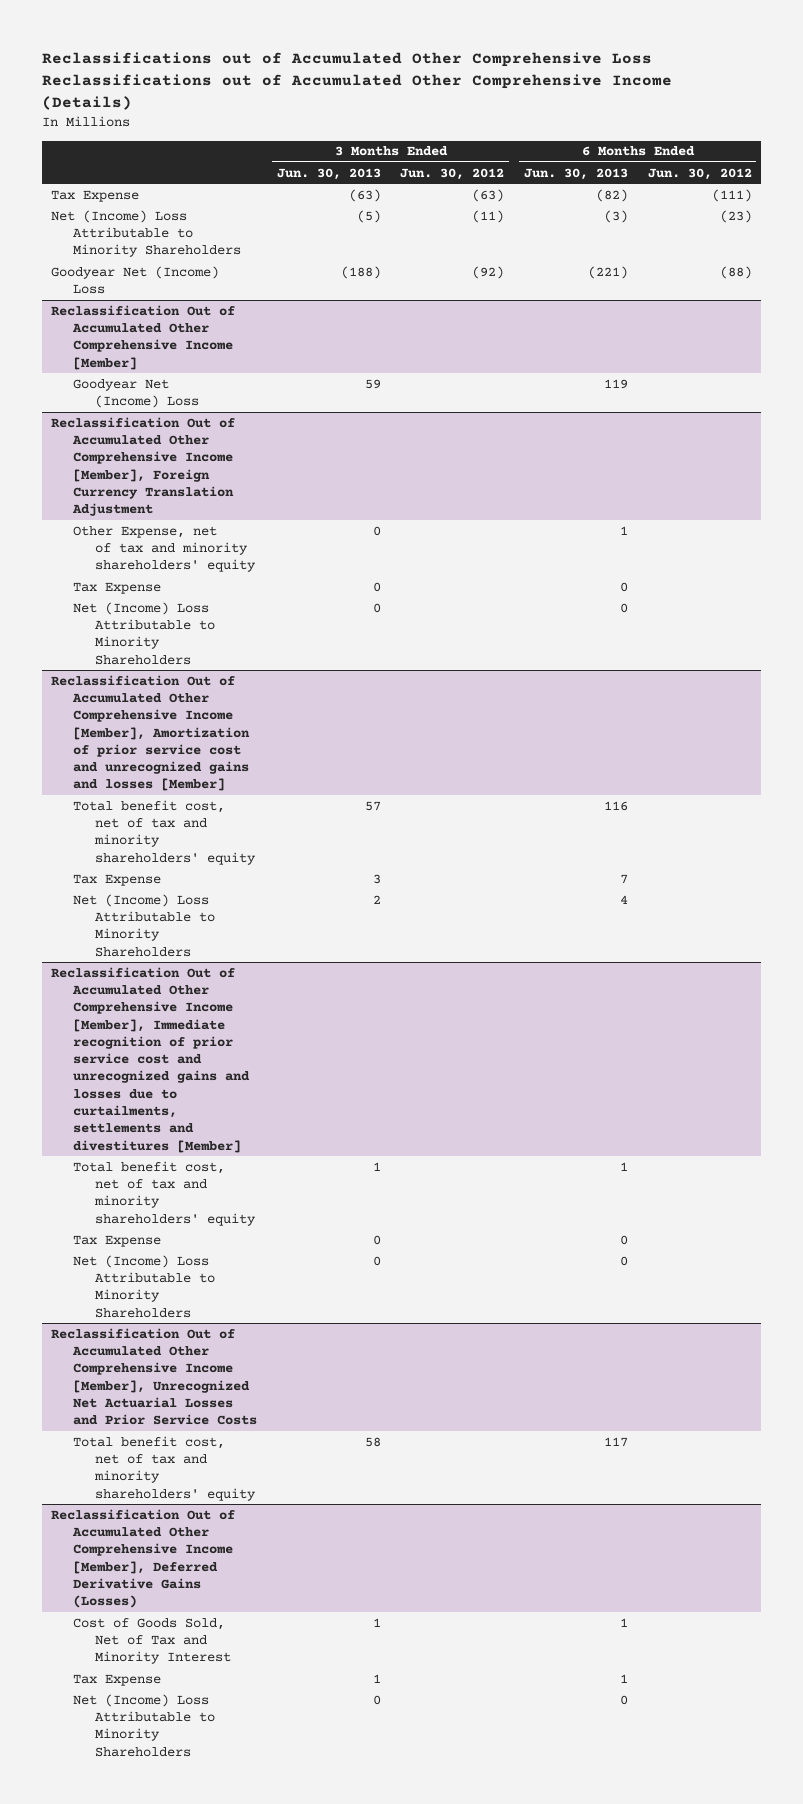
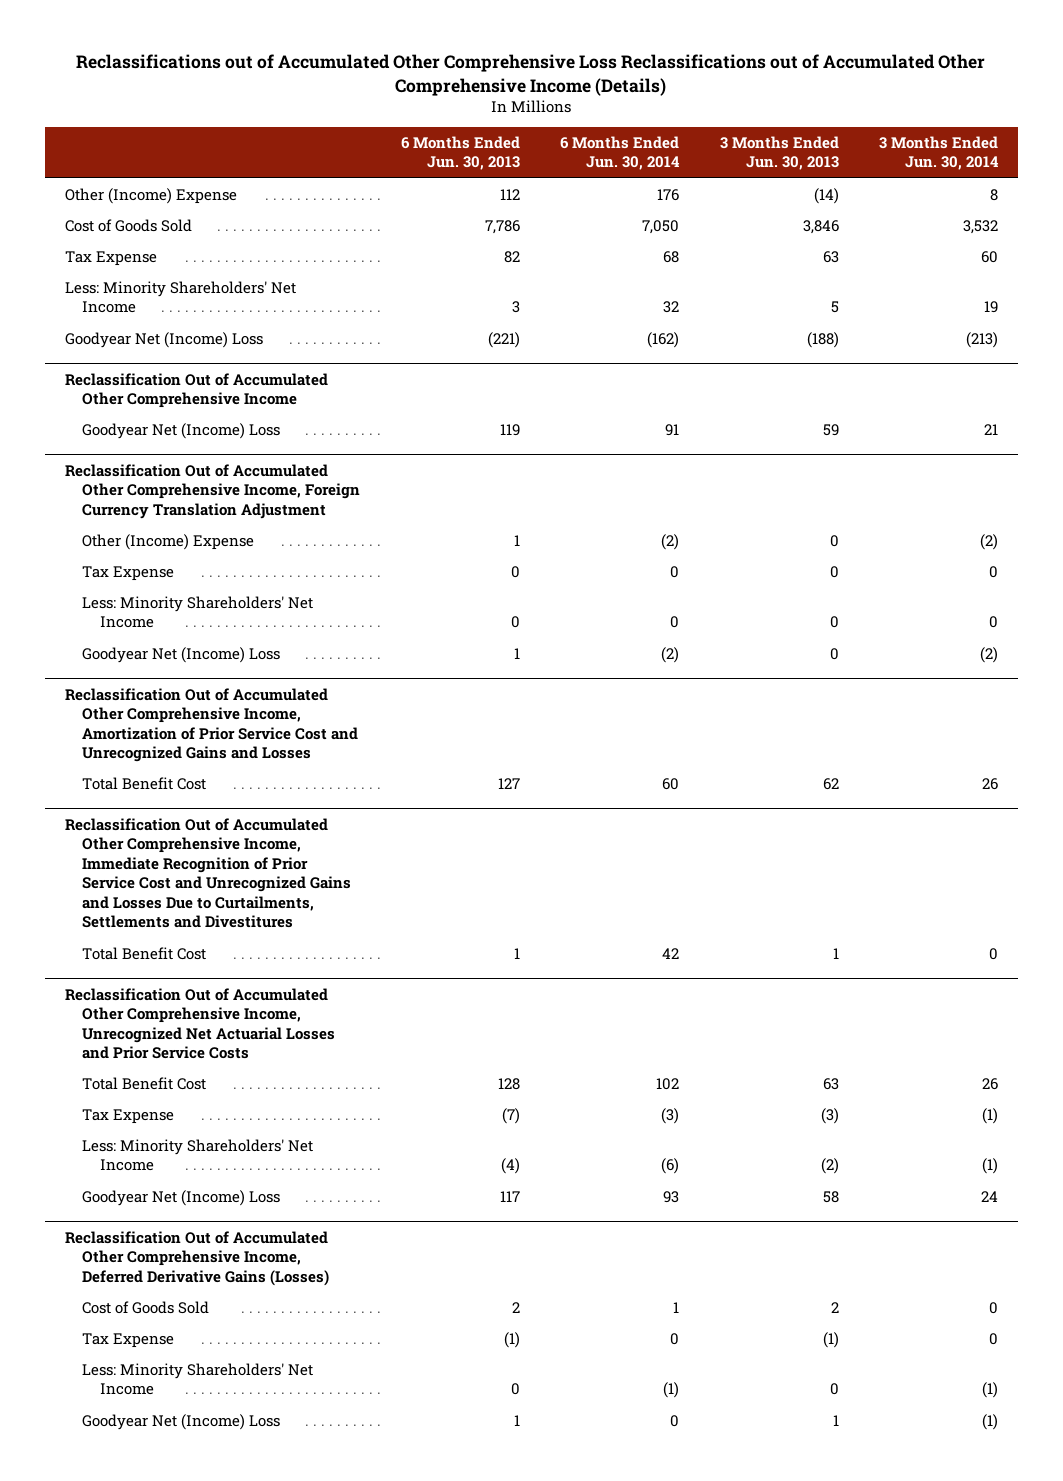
- | 3 Months Ended Jun. 30, 2013 | 3 Months Ended Jun. 30, 2012 | 6 Months Ended Jun. 30, 2013 | 6 Months Ended Jun. 30, 2012
+ | 6 Months Ended Jun. 30, 2013 | 6 Months Ended Jun. 30, 2014 | 3 Months Ended Jun. 30, 2013 | 3 Months Ended Jun. 30, 2014
- Tax Expense | (63) | (63) | (82) | (111)
- Net (Income) Loss Attributable to Minority Shareholders | (5) | (11) | (3) | (23)
+ Other (Income) Expense | 112 | 176 | (14) | 8
+ Cost of Goods Sold | 7,786 | 7,050 | 3,846 | 3,532
+ Tax Expense | 82 | 68 | 63 | 60
+ Less: Minority Shareholders' Net Income | 3 | 32 | 5 | 19
- Reclassification Out of Accumulated Other Comprehensive Income [Member]
+ Reclassification Out of Accumulated Other Comprehensive Income
- Reclassification Out of Accumulated Other Comprehensive Income [Member], Foreign Currency Translation Adjustment
- Other Expense, net of tax and minority shareholders' equity | 0 | | 1 |
- Tax Expense | 0 | | 0 |
- Net (Income) Loss Attributable to Minority Shareholders | 0 | | 0 |
- Reclassification Out of Accumulated Other Comprehensive Income [Member], Amortization of prior service cost and unrecognized gains and losses [Member]
- Total benefit cost, net of tax and minority shareholders' equity | 57 | | 116 |
- Tax Expense | 3 | | 7 |
- Net (Income) Loss Attributable to Minority Shareholders | 2 | | 4 |
- Reclassification Out of Accumulated Other Comprehensive Income [Member], Immediate recognition of prior service cost and unrecognized gains and losses due to curtailments, settlements and divestitures [Member]
- Total benefit cost, net of tax and minority shareholders' equity | 1 | | 1 |
+ Reclassification Out of Accumulated Other Comprehensive Income, Foreign Currency Translation Adjustment
+ Other (Income) Expense | 1 | (2) | 0 | (2)
- Net (Income) Loss Attributable to Minority Shareholders | 0 | | 0 |
- Reclassification Out of Accumulated Other Comprehensive Income [Member], Unrecognized Net Actuarial Losses and Prior Service Costs
- Total benefit cost, net of tax and minority shareholders' equity | 58 | | 117 |
- Reclassification Out of Accumulated Other Comprehensive Income [Member], Deferred Derivative Gains (Losses)
- Cost of Goods Sold, Net of Tax and Minority Interest | 1 | | 1 |
- Tax Expense | 1 | | 1 |
- Net (Income) Loss Attributable to Minority Shareholders | 0 | | 0 |
+ Less: Minority Shareholders' Net Income | 0 | 0 | 0 | 0
+ Goodyear Net (Income) Loss | 1 | (2) | 0 | (2)
+ Reclassification Out of Accumulated Other Comprehensive Income, Amortization of Prior Service Cost and Unrecognized Gains and Losses
+ Total Benefit Cost | 127 | 60 | 62 | 26
+ Reclassification Out of Accumulated Other Comprehensive Income, Immediate Recognition of Prior Service Cost and Unrecognized Gains and Losses Due to Curtailments, Settlements and Divestitures
+ Total Benefit Cost | 1 | 42 | 1 | 0
+ Reclassification Out of Accumulated Other Comprehensive Income, Unrecognized Net Actuarial Losses and Prior Service Costs
+ Total Benefit Cost | 128 | 102 | 63 | 26
+ Tax Expense | (7) | (3) | (3) | (1)
+ Less: Minority Shareholders' Net Income | (4) | (6) | (2) | (1)
+ Goodyear Net (Income) Loss | 117 | 93 | 58 | 24
+ Reclassification Out of Accumulated Other Comprehensive Income, Deferred Derivative Gains (Losses)
+ Cost of Goods Sold | 2 | 1 | 2 | 0
+ Tax Expense | (1) | 0 | (1) | 0
+ Less: Minority Shareholders' Net Income | 0 | (1) | 0 | (1)
+ Goodyear Net (Income) Loss | 1 | 0 | 1 | (1)

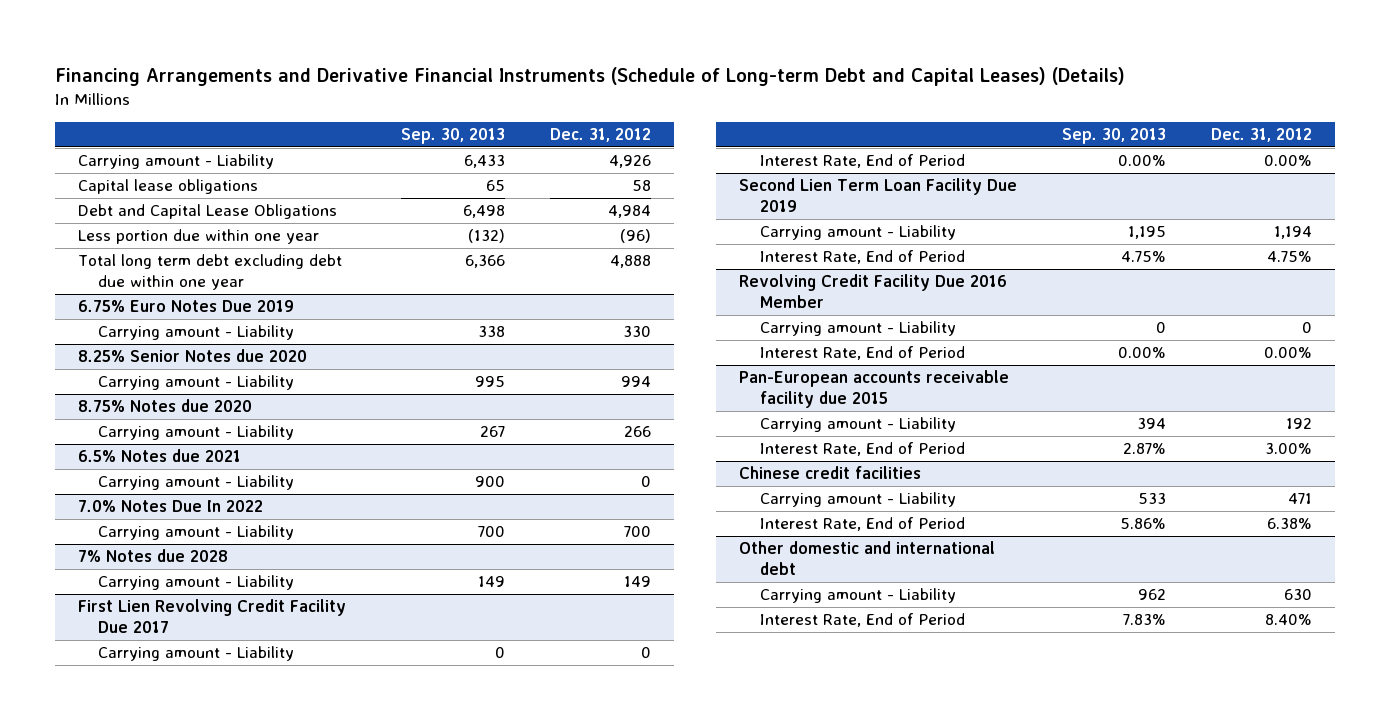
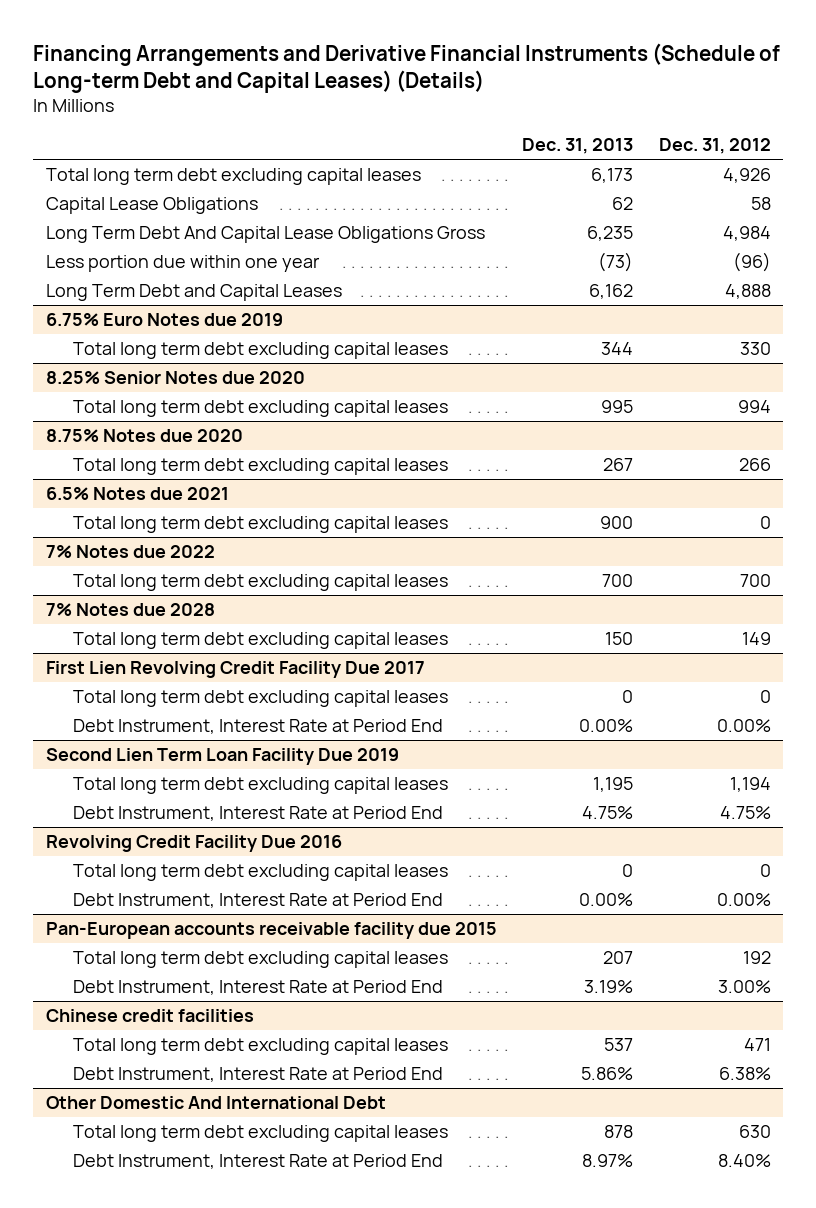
- | Sep. 30, 2013 | Dec. 31, 2012
+ | Dec. 31, 2013 | Dec. 31, 2012
- Carrying amount - Liability | 6,433 | 4,926
- Capital lease obligations | 65 | 58
- Debt and Capital Lease Obligations | 6,498 | 4,984
+ Total long term debt excluding capital leases | 6,173 | 4,926
+ Capital Lease Obligations | 62 | 58
+ Long Term Debt And Capital Lease Obligations Gross | 6,235 | 4,984
- Total long term debt excluding debt due within one year | 6,366 | 4,888
- 6.75% Euro Notes Due 2019
- Carrying amount - Liability | 338 | 330
+ Long Term Debt and Capital Leases | 6,162 | 4,888
+ 6.75% Euro Notes due 2019
+ Total long term debt excluding capital leases | 344 | 330
@ 8.25% Senior Notes due 2020
- Carrying amount - Liability | 995 | 994
+ Total long term debt excluding capital leases | 995 | 994
@ 8.75% Notes due 2020
- Carrying amount - Liability | 267 | 266
+ Total long term debt excluding capital leases | 267 | 266
@ 6.5% Notes due 2021
- Carrying amount - Liability | 900 | 0
- 7.0% Notes Due In 2022
- Carrying amount - Liability | 700 | 700
@ 6.5% Notes due 2021
+ Total long term debt excluding capital leases | 900 | 0
+ 7% Notes due 2022
+ Total long term debt excluding capital leases | 700 | 700
@ 7% Notes due 2028
- Carrying amount - Liability | 149 | 149
+ Total long term debt excluding capital leases | 150 | 149
@ First Lien Revolving Credit Facility Due 2017
- Carrying amount - Liability | 0 | 0
- Interest Rate, End of Period | 0.00% | 0.00%
+ Total long term debt excluding capital leases | 0 | 0
+ Debt Instrument, Interest Rate at Period End | 0.00% | 0.00%
@ Second Lien Term Loan Facility Due 2019
- Carrying amount - Liability | 1,195 | 1,194
- Interest Rate, End of Period | 4.75% | 4.75%
- Revolving Credit Facility Due 2016 Member
- Carrying amount - Liability | 0 | 0
- Interest Rate, End of Period | 0.00% | 0.00%
@ Second Lien Term Loan Facility Due 2019
+ Total long term debt excluding capital leases | 1,195 | 1,194
+ Debt Instrument, Interest Rate at Period End | 4.75% | 4.75%
+ Revolving Credit Facility Due 2016
+ Total long term debt excluding capital leases | 0 | 0
+ Debt Instrument, Interest Rate at Period End | 0.00% | 0.00%
@ Pan-European accounts receivable facility due 2015
- Carrying amount - Liability | 394 | 192
- Interest Rate, End of Period | 2.87% | 3.00%
+ Total long term debt excluding capital leases | 207 | 192
+ Debt Instrument, Interest Rate at Period End | 3.19% | 3.00%
@ Chinese credit facilities
- Carrying amount - Liability | 533 | 471
- Interest Rate, End of Period | 5.86% | 6.38%
- Other domestic and international debt
- Carrying amount - Liability | 962 | 630
- Interest Rate, End of Period | 7.83% | 8.40%
@ Chinese credit facilities
+ Total long term debt excluding capital leases | 537 | 471
+ Debt Instrument, Interest Rate at Period End | 5.86% | 6.38%
+ Other Domestic And International Debt
+ Total long term debt excluding capital leases | 878 | 630
+ Debt Instrument, Interest Rate at Period End | 8.97% | 8.40%

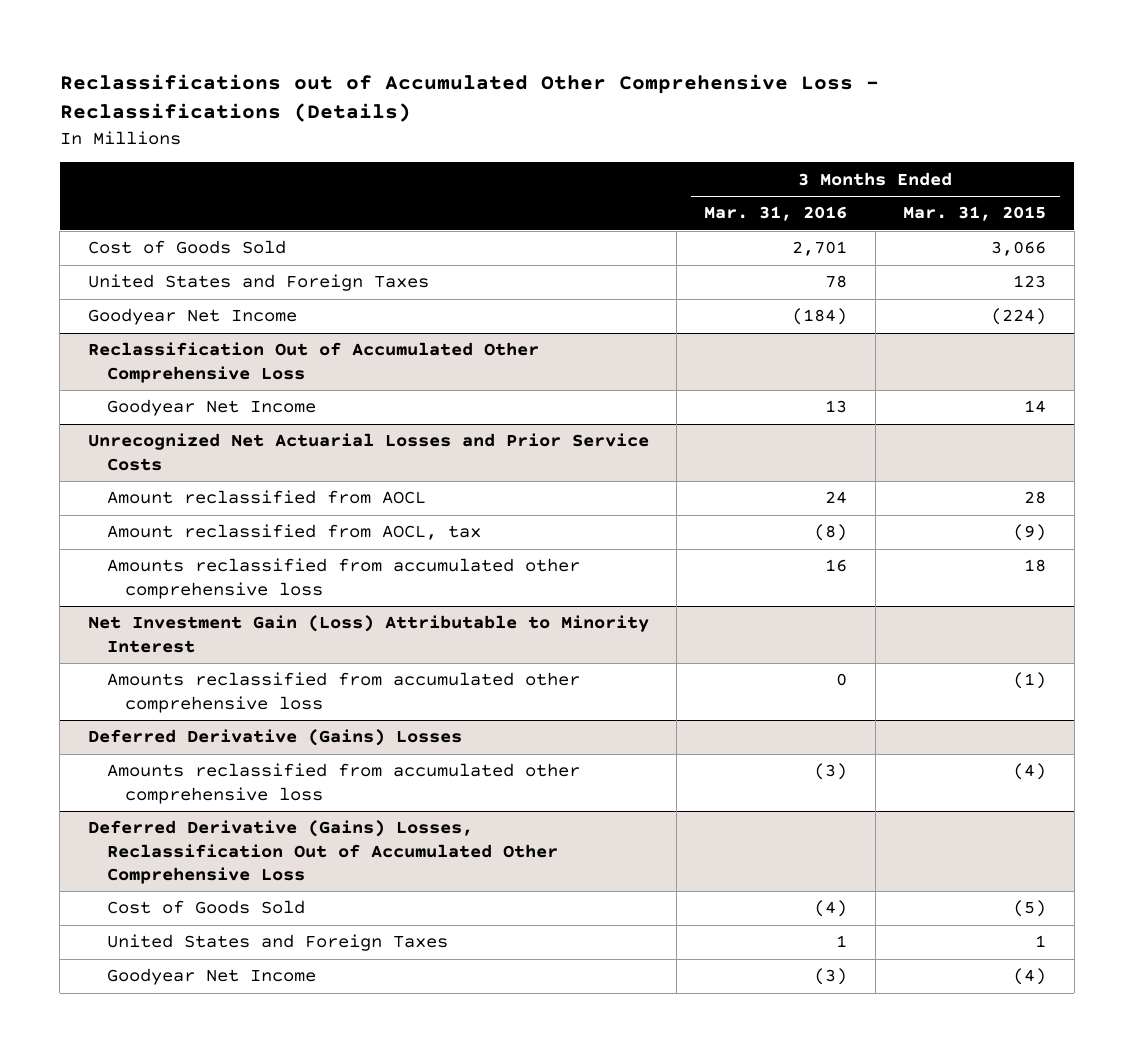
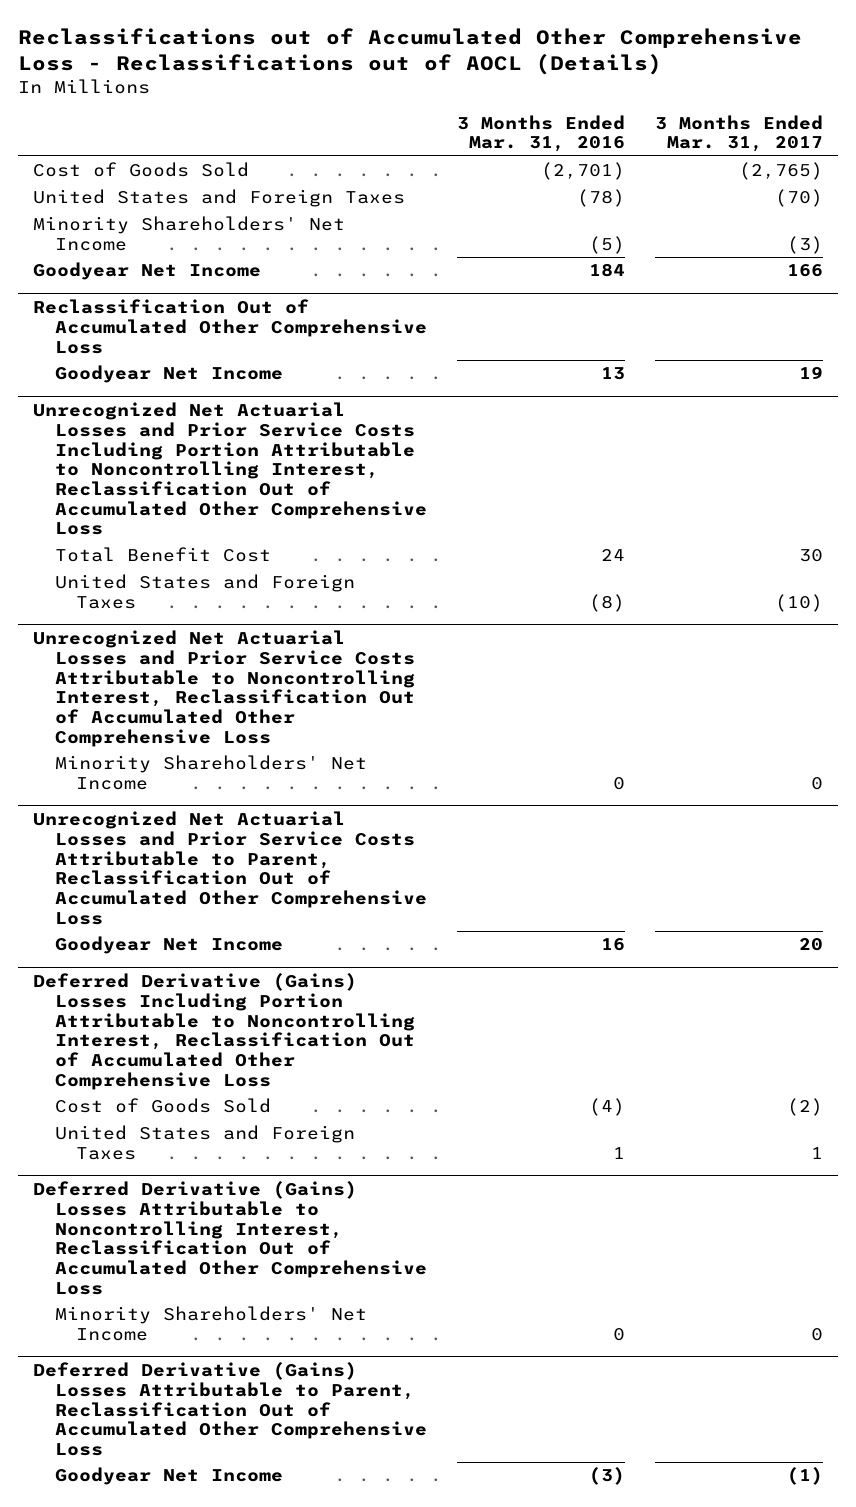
- Reclassifications out of Accumulated Other Comprehensive Loss - Reclassifications (Details)
+ Reclassifications out of Accumulated Other Comprehensive Loss - Reclassifications out of AOCL (Details)
- | 3 Months Ended Mar. 31, 2016 | 3 Months Ended Mar. 31, 2015
+ | 3 Months Ended Mar. 31, 2016 | 3 Months Ended Mar. 31, 2017
- Cost of Goods Sold | 2,701 | 3,066
- United States and Foreign Taxes | 78 | 123
- Goodyear Net Income | (184) | (224)
+ Cost of Goods Sold | (2,701) | (2,765)
+ United States and Foreign Taxes | (78) | (70)
+ Minority Shareholders' Net Income | (5) | (3)
+ Goodyear Net Income | 184 | 166
- Unrecognized Net Actuarial Losses and Prior Service Costs
- Amount reclassified from AOCL | 24 | 28
- Amount reclassified from AOCL, tax | (8) | (9)
- Amounts reclassified from accumulated other comprehensive loss | 16 | 18
- Net Investment Gain (Loss) Attributable to Minority Interest
- Amounts reclassified from accumulated other comprehensive loss | 0 | (1)
- Deferred Derivative (Gains) Losses
- Amounts reclassified from accumulated other comprehensive loss | (3) | (4)
- Deferred Derivative (Gains) Losses, Reclassification Out of Accumulated Other Comprehensive Loss
+ Unrecognized Net Actuarial Losses and Prior Service Costs Including Portion Attributable to Noncontrolling Interest, Reclassification Out of Accumulated Other Comprehensive Loss
+ Total Benefit Cost | 24 | 30
+ United States and Foreign Taxes | (8) | (10)
+ Unrecognized Net Actuarial Losses and Prior Service Costs Attributable to Noncontrolling Interest, Reclassification Out of Accumulated Other Comprehensive Loss
+ Minority Shareholders' Net Income | 0 | 0
+ Unrecognized Net Actuarial Losses and Prior Service Costs Attributable to Parent, Reclassification Out of Accumulated Other Comprehensive Loss
+ Goodyear Net Income | 16 | 20
+ Deferred Derivative (Gains) Losses Including Portion Attributable to Noncontrolling Interest, Reclassification Out of Accumulated Other Comprehensive Loss
+ Deferred Derivative (Gains) Losses Attributable to Noncontrolling Interest, Reclassification Out of Accumulated Other Comprehensive Loss
+ Minority Shareholders' Net Income | 0 | 0
+ Deferred Derivative (Gains) Losses Attributable to Parent, Reclassification Out of Accumulated Other Comprehensive Loss

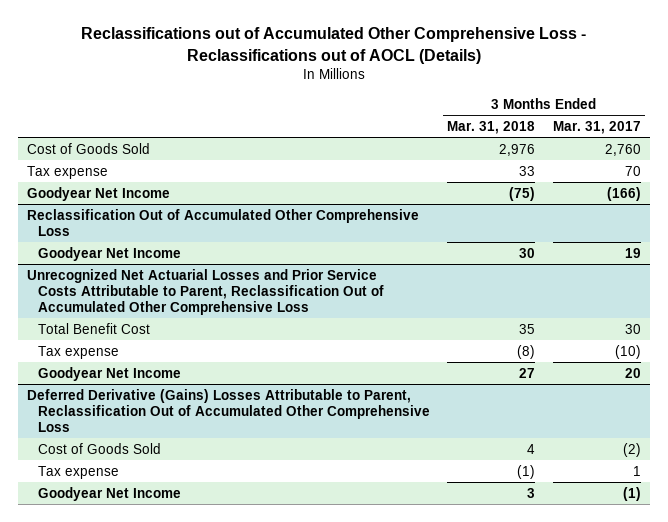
- | 3 Months Ended Mar. 31, 2016 | 3 Months Ended Mar. 31, 2017
+ | 3 Months Ended Mar. 31, 2018 | 3 Months Ended Mar. 31, 2017
- Cost of Goods Sold | (2,701) | (2,765)
- United States and Foreign Taxes | (78) | (70)
- Minority Shareholders' Net Income | (5) | (3)
- Goodyear Net Income | 184 | 166
+ Cost of Goods Sold | 2,976 | 2,760
+ Tax expense | 33 | 70
+ Goodyear Net Income | (75) | (166)
- Unrecognized Net Actuarial Losses and Prior Service Costs Including Portion Attributable to Noncontrolling Interest, Reclassification Out of Accumulated Other Comprehensive Loss
- Total Benefit Cost | 24 | 30
- United States and Foreign Taxes | (8) | (10)
- Unrecognized Net Actuarial Losses and Prior Service Costs Attributable to Noncontrolling Interest, Reclassification Out of Accumulated Other Comprehensive Loss
- Minority Shareholders' Net Income | 0 | 0
@ Unrecognized Net Actuarial Losses and Prior Service Costs Attributable to Parent, Reclassification Out of Accumulated Other Comprehensive Loss
+ Total Benefit Cost | 35 | 30
+ Tax expense | (8) | (10)
- Deferred Derivative (Gains) Losses Including Portion Attributable to Noncontrolling Interest, Reclassification Out of Accumulated Other Comprehensive Loss
- Cost of Goods Sold | (4) | (2)
- United States and Foreign Taxes | 1 | 1
- Deferred Derivative (Gains) Losses Attributable to Noncontrolling Interest, Reclassification Out of Accumulated Other Comprehensive Loss
- Minority Shareholders' Net Income | 0 | 0
@ Deferred Derivative (Gains) Losses Attributable to Parent, Reclassification Out of Accumulated Other Comprehensive Loss
+ Cost of Goods Sold | 4 | (2)
+ Tax expense | (1) | 1

